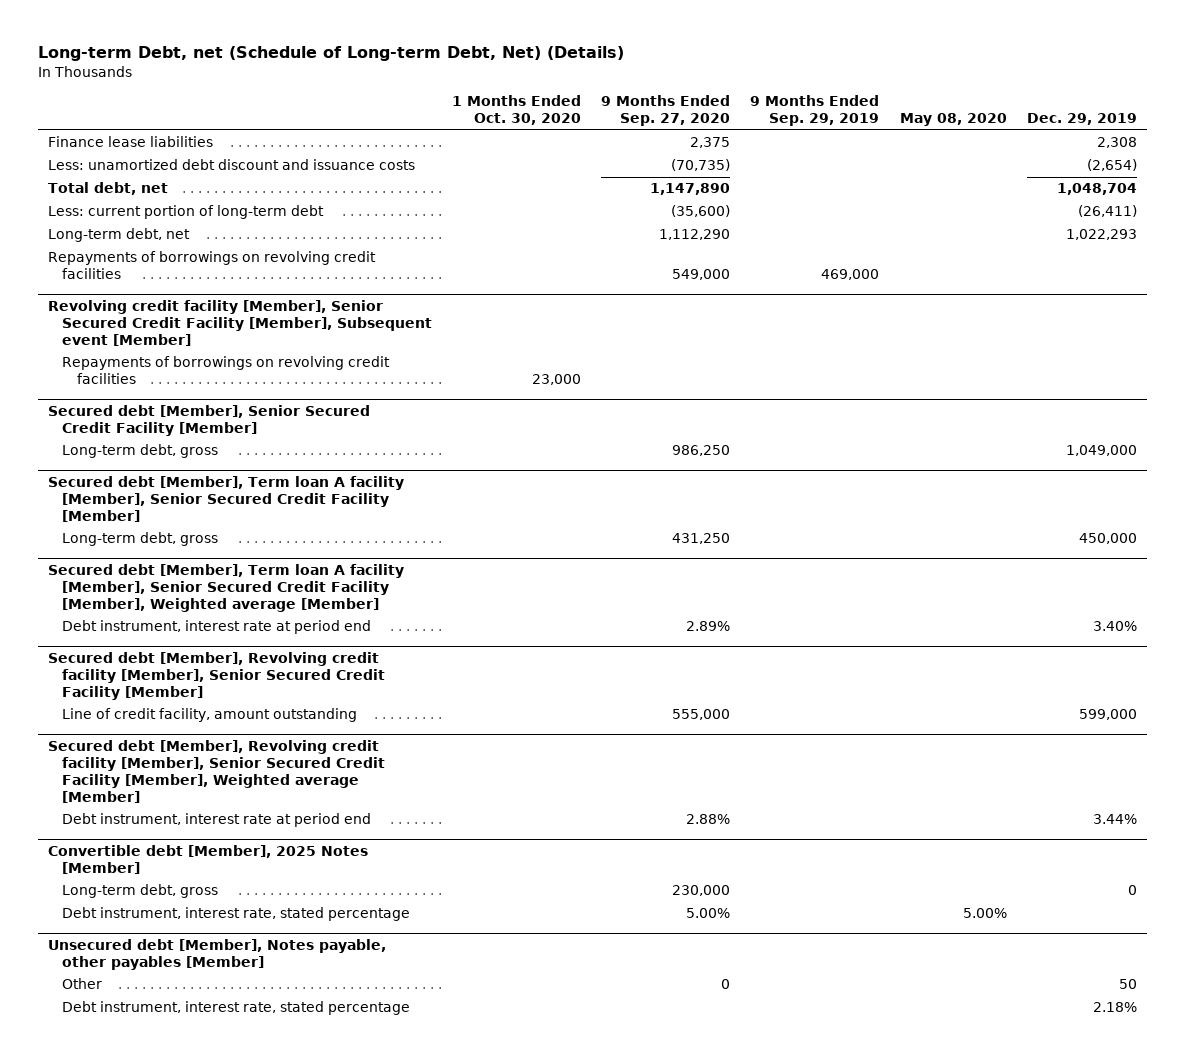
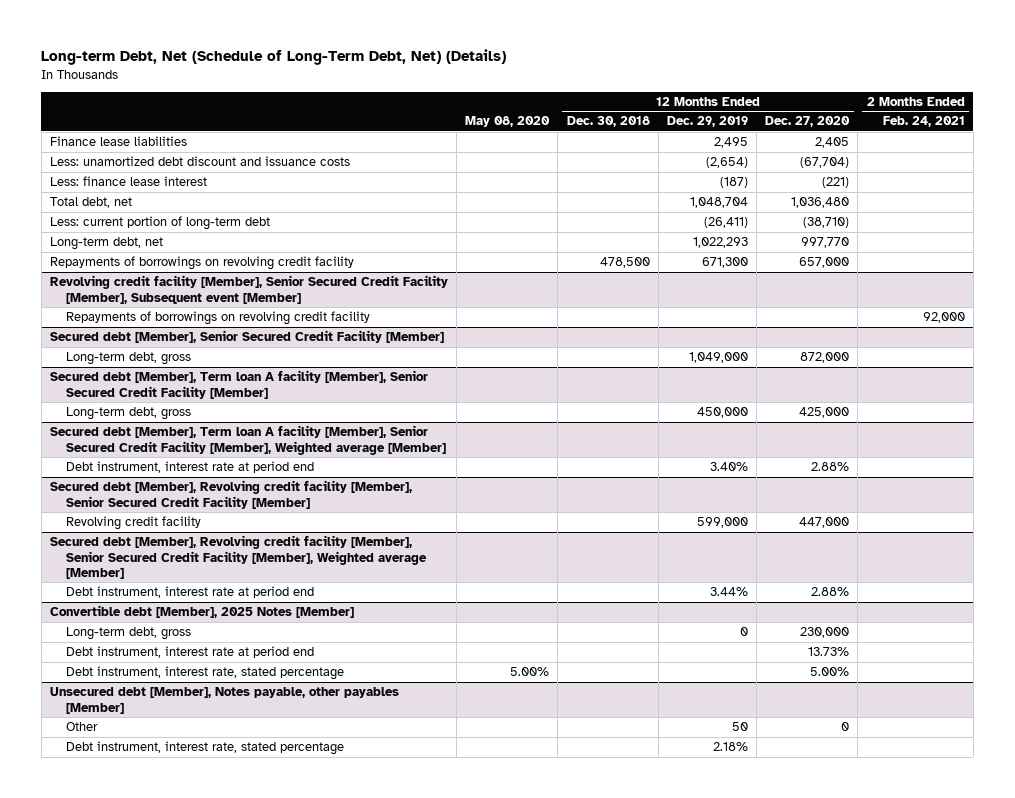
- Long-term Debt, net (Schedule of Long-term Debt, Net) (Details)
+ Long-term Debt, Net (Schedule of Long-Term Debt, Net) (Details)
- | 1 Months Ended Oct. 30, 2020 | 9 Months Ended Sep. 27, 2020 | 9 Months Ended Sep. 29, 2019 | May 08, 2020 | Dec. 29, 2019
+ | May 08, 2020 | 12 Months Ended Dec. 30, 2018 | 12 Months Ended Dec. 29, 2019 | 12 Months Ended Dec. 27, 2020 | 2 Months Ended Feb. 24, 2021
+ Less: finance lease interest | | | (187) | (221) |
- Repayments of borrowings on revolving credit facilities | | 549,000 | 469,000 | |
+ Repayments of borrowings on revolving credit facility | | 478,500 | 671,300 | 657,000 |
@ Revolving credit facility [Member], Senior Secured Credit Facility [Member], Subsequent event [Member]
- Repayments of borrowings on revolving credit facilities | 23,000 | | | |
+ Repayments of borrowings on revolving credit facility | | | | | 92,000
@ Secured debt [Member], Revolving credit facility [Member], Senior Secured Credit Facility [Member]
- Line of credit facility, amount outstanding | | 555,000 | | | 599,000
+ Revolving credit facility | | | 599,000 | 447,000 |
@ Convertible debt [Member], 2025 Notes [Member]
+ Debt instrument, interest rate at period end | | | | 13.73% |

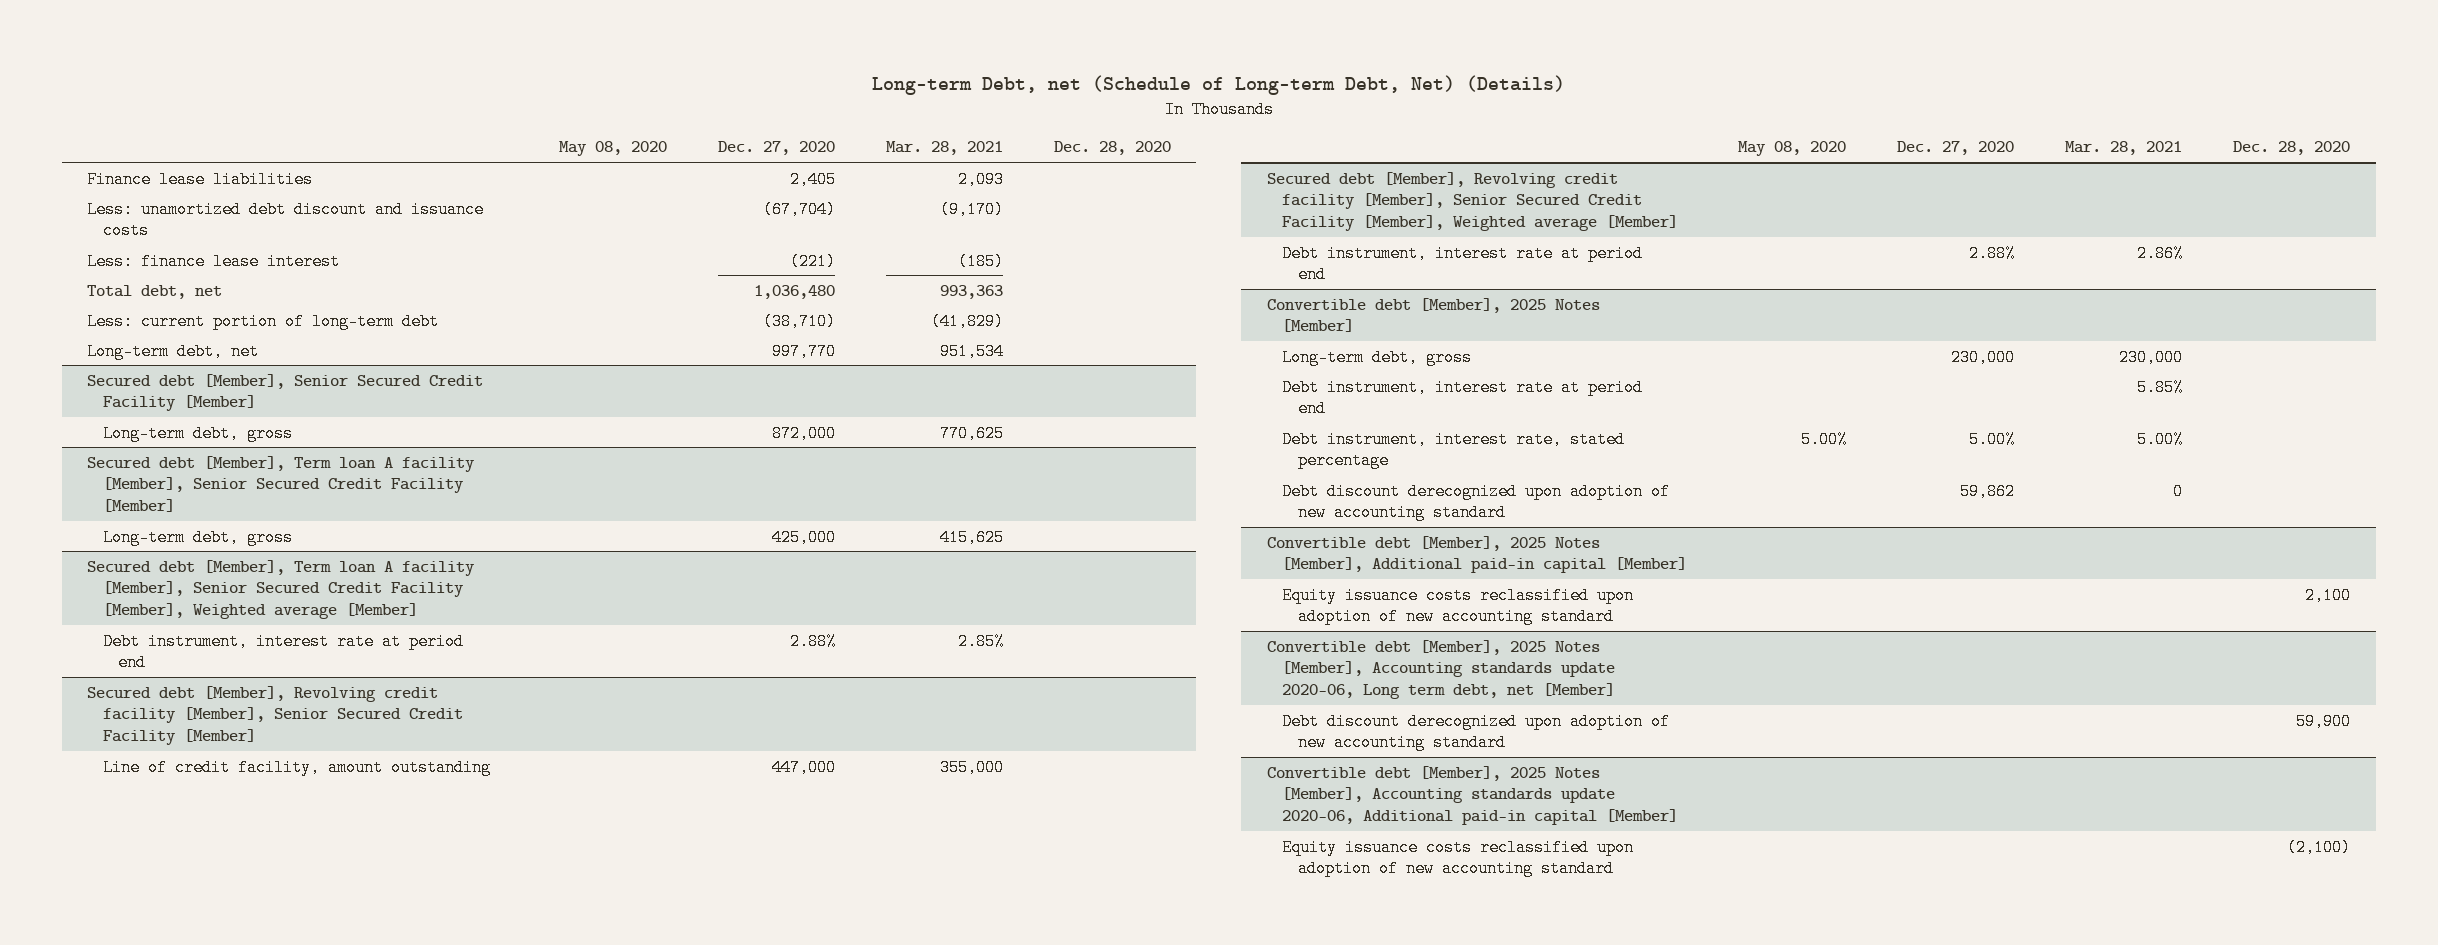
- Long-term Debt, Net (Schedule of Long-Term Debt, Net) (Details)
+ Long-term Debt, net (Schedule of Long-term Debt, Net) (Details)
- | May 08, 2020 | 12 Months Ended Dec. 30, 2018 | 12 Months Ended Dec. 29, 2019 | 12 Months Ended Dec. 27, 2020 | 2 Months Ended Feb. 24, 2021
+ | May 08, 2020 | Dec. 27, 2020 | Mar. 28, 2021 | Dec. 28, 2020
- Repayments of borrowings on revolving credit facility | | 478,500 | 671,300 | 657,000 |
- Revolving credit facility [Member], Senior Secured Credit Facility [Member], Subsequent event [Member]
- Repayments of borrowings on revolving credit facility | | | | | 92,000
@ Secured debt [Member], Revolving credit facility [Member], Senior Secured Credit Facility [Member]
- Revolving credit facility | | | 599,000 | 447,000 |
+ Line of credit facility, amount outstanding | | 447,000 | 355,000 |
- Unsecured debt [Member], Notes payable, other payables [Member]
- Other | | | 50 | 0 |
- Debt instrument, interest rate, stated percentage | | | 2.18% | |
@ Convertible debt [Member], 2025 Notes [Member]
+ Debt discount derecognized upon adoption of new accounting standard | | 59,862 | 0 |
+ Convertible debt [Member], 2025 Notes [Member], Additional paid-in capital [Member]
+ Equity issuance costs reclassified upon adoption of new accounting standard | | | | 2,100
+ Convertible debt [Member], 2025 Notes [Member], Accounting standards update 2020-06, Long term debt, net [Member]
+ Debt discount derecognized upon adoption of new accounting standard | | | | 59,900
+ Convertible debt [Member], 2025 Notes [Member], Accounting standards update 2020-06, Additional paid-in capital [Member]
+ Equity issuance costs reclassified upon adoption of new accounting standard | | | | (2,100)

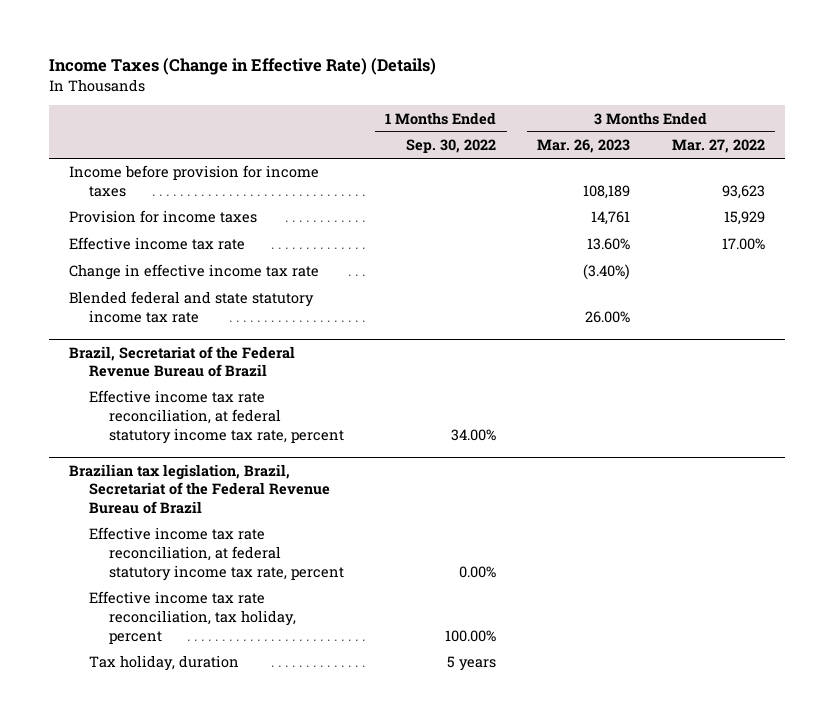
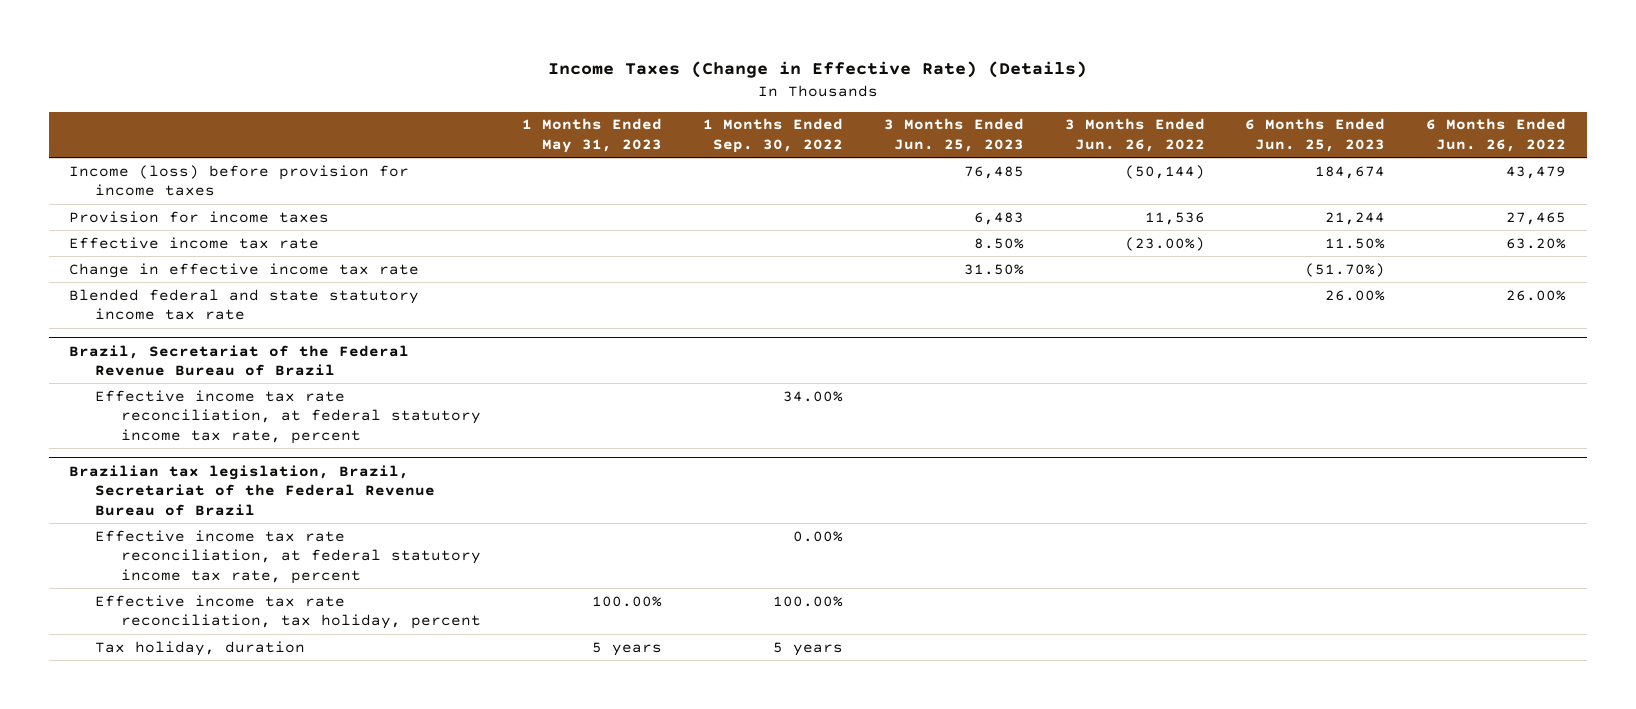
- | 1 Months Ended Sep. 30, 2022 | 3 Months Ended Mar. 26, 2023 | 3 Months Ended Mar. 27, 2022
+ | 1 Months Ended May 31, 2023 | 1 Months Ended Sep. 30, 2022 | 3 Months Ended Jun. 25, 2023 | 3 Months Ended Jun. 26, 2022 | 6 Months Ended Jun. 25, 2023 | 6 Months Ended Jun. 26, 2022
- Income before provision for income taxes | | 108,189 | 93,623
+ Income (loss) before provision for income taxes | | | 76,485 | (50,144) | 184,674 | 43,479

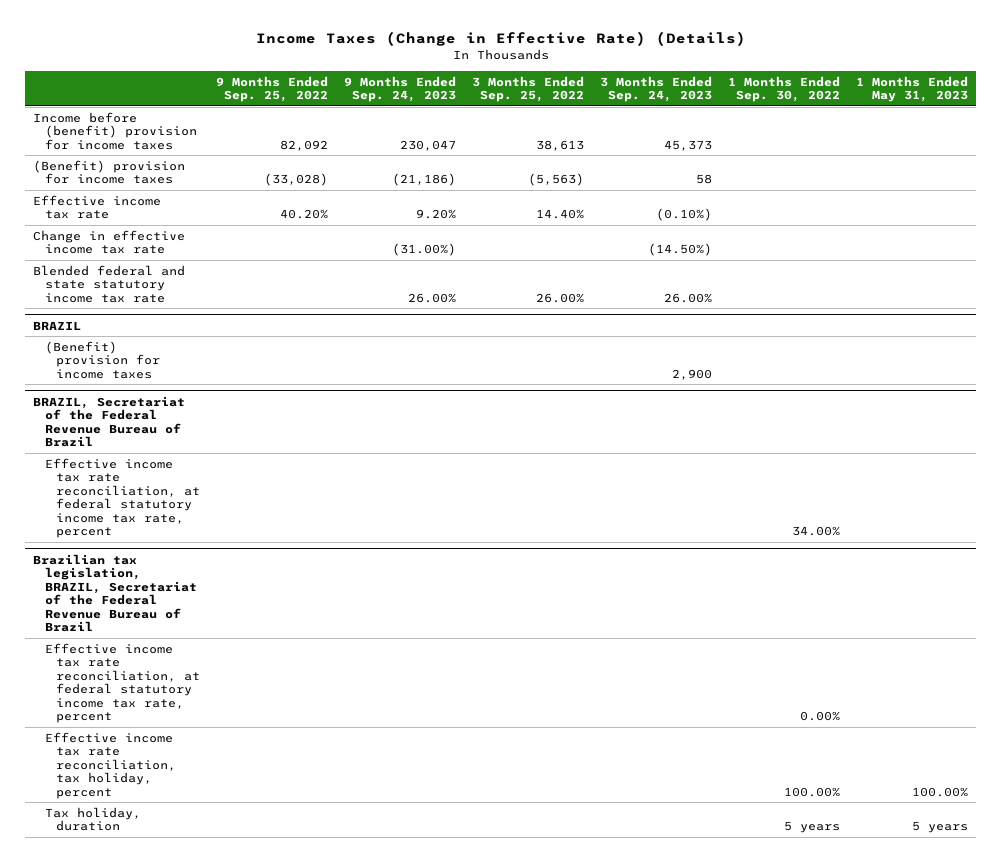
- | 1 Months Ended May 31, 2023 | 1 Months Ended Sep. 30, 2022 | 3 Months Ended Jun. 25, 2023 | 3 Months Ended Jun. 26, 2022 | 6 Months Ended Jun. 25, 2023 | 6 Months Ended Jun. 26, 2022
+ | 9 Months Ended Sep. 25, 2022 | 9 Months Ended Sep. 24, 2023 | 3 Months Ended Sep. 25, 2022 | 3 Months Ended Sep. 24, 2023 | 1 Months Ended Sep. 30, 2022 | 1 Months Ended May 31, 2023
- Income (loss) before provision for income taxes | | | 76,485 | (50,144) | 184,674 | 43,479
- Provision for income taxes | | | 6,483 | 11,536 | 21,244 | 27,465
+ Income before (benefit) provision for income taxes | 82,092 | 230,047 | 38,613 | 45,373 | |
+ (Benefit) provision for income taxes | (33,028) | (21,186) | (5,563) | 58 | |
- Brazil, Secretariat of the Federal Revenue Bureau of Brazil
+ BRAZIL
+ (Benefit) provision for income taxes | | | | 2,900 | |
+ BRAZIL, Secretariat of the Federal Revenue Bureau of Brazil
- Brazilian tax legislation, Brazil, Secretariat of the Federal Revenue Bureau of Brazil
+ Brazilian tax legislation, BRAZIL, Secretariat of the Federal Revenue Bureau of Brazil

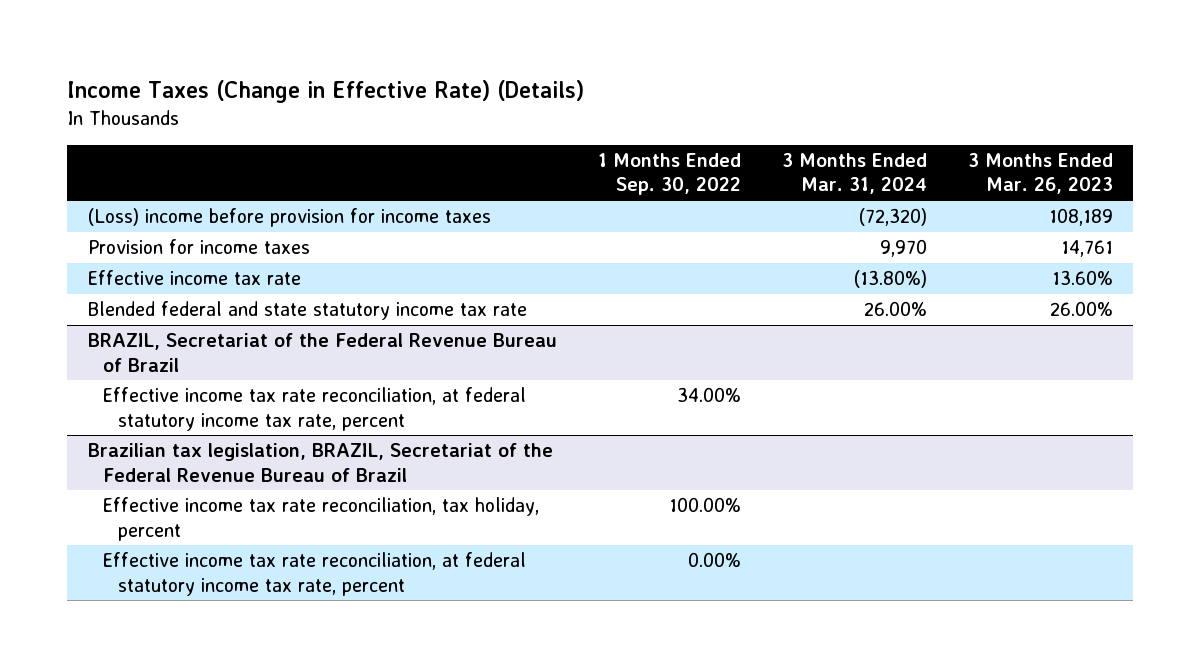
- | 9 Months Ended Sep. 25, 2022 | 9 Months Ended Sep. 24, 2023 | 3 Months Ended Sep. 25, 2022 | 3 Months Ended Sep. 24, 2023 | 1 Months Ended Sep. 30, 2022 | 1 Months Ended May 31, 2023
+ | 1 Months Ended Sep. 30, 2022 | 3 Months Ended Mar. 31, 2024 | 3 Months Ended Mar. 26, 2023
- Income before (benefit) provision for income taxes | 82,092 | 230,047 | 38,613 | 45,373 | |
- (Benefit) provision for income taxes | (33,028) | (21,186) | (5,563) | 58 | |
+ (Loss) income before provision for income taxes | | (72,320) | 108,189
+ Provision for income taxes | | 9,970 | 14,761
- Change in effective income tax rate | | (31.00%) | | (14.50%) | |
- BRAZIL
- (Benefit) provision for income taxes | | | | 2,900 | |
@ Brazilian tax legislation, BRAZIL, Secretariat of the Federal Revenue Bureau of Brazil
- Tax holiday, duration | | | | | 5 years | 5 years
moved down: Effective income tax rate reconciliation, at federal statutory income tax rate, percent | 0.00% | |

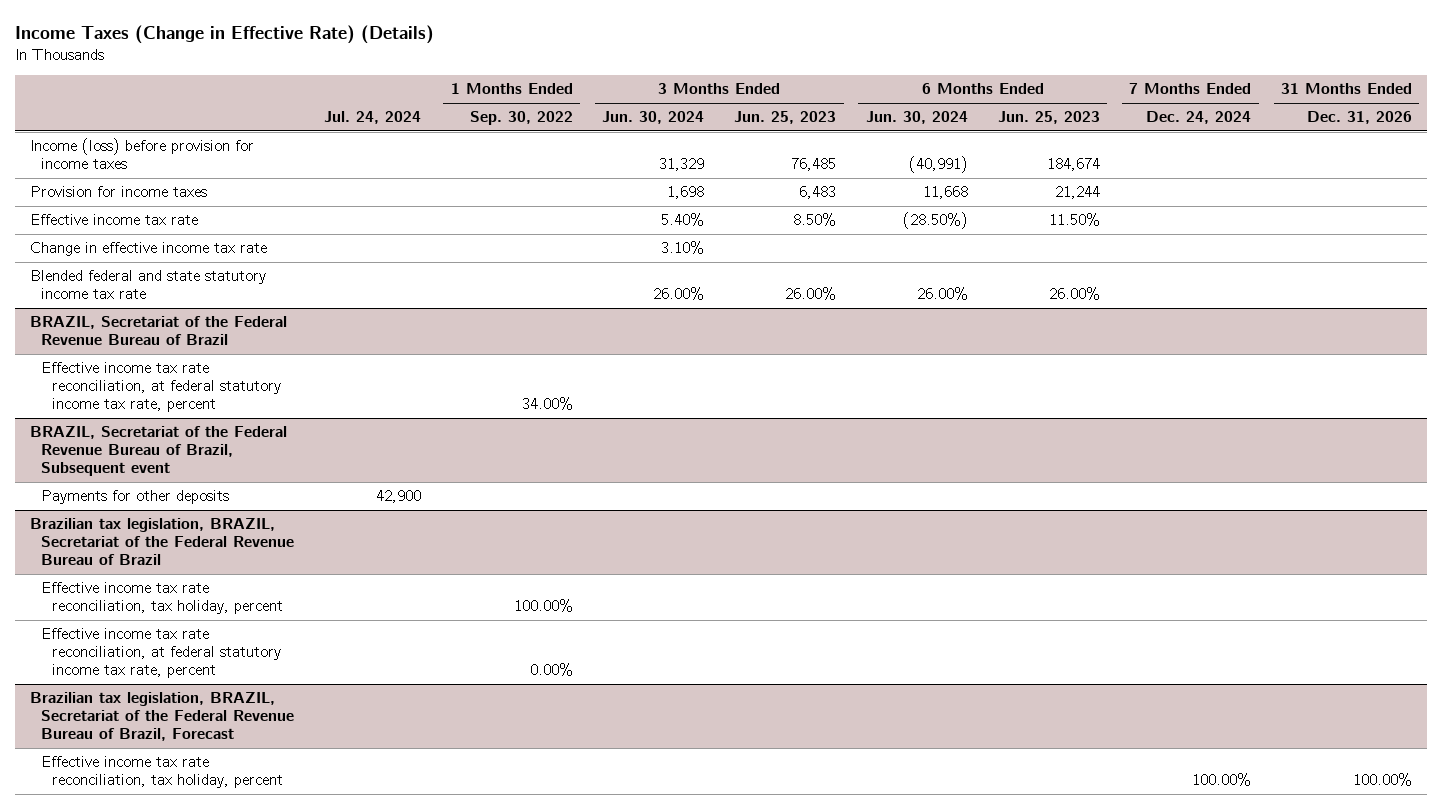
- | 1 Months Ended Sep. 30, 2022 | 3 Months Ended Mar. 31, 2024 | 3 Months Ended Mar. 26, 2023
+ | Jul. 24, 2024 | 1 Months Ended Sep. 30, 2022 | 3 Months Ended Jun. 30, 2024 | 3 Months Ended Jun. 25, 2023 | 6 Months Ended Jun. 30, 2024 | 6 Months Ended Jun. 25, 2023 | 7 Months Ended Dec. 24, 2024 | 31 Months Ended Dec. 31, 2026
- (Loss) income before provision for income taxes | | (72,320) | 108,189
+ Income (loss) before provision for income taxes | | | 31,329 | 76,485 | (40,991) | 184,674 | |
+ Change in effective income tax rate | | | 3.10% | | | | |
+ BRAZIL, Secretariat of the Federal Revenue Bureau of Brazil, Subsequent event
+ Payments for other deposits | 42,900 | | | | | | |
+ Brazilian tax legislation, BRAZIL, Secretariat of the Federal Revenue Bureau of Brazil, Forecast
+ Effective income tax rate reconciliation, tax holiday, percent | | | | | | | 100.00% | 100.00%

